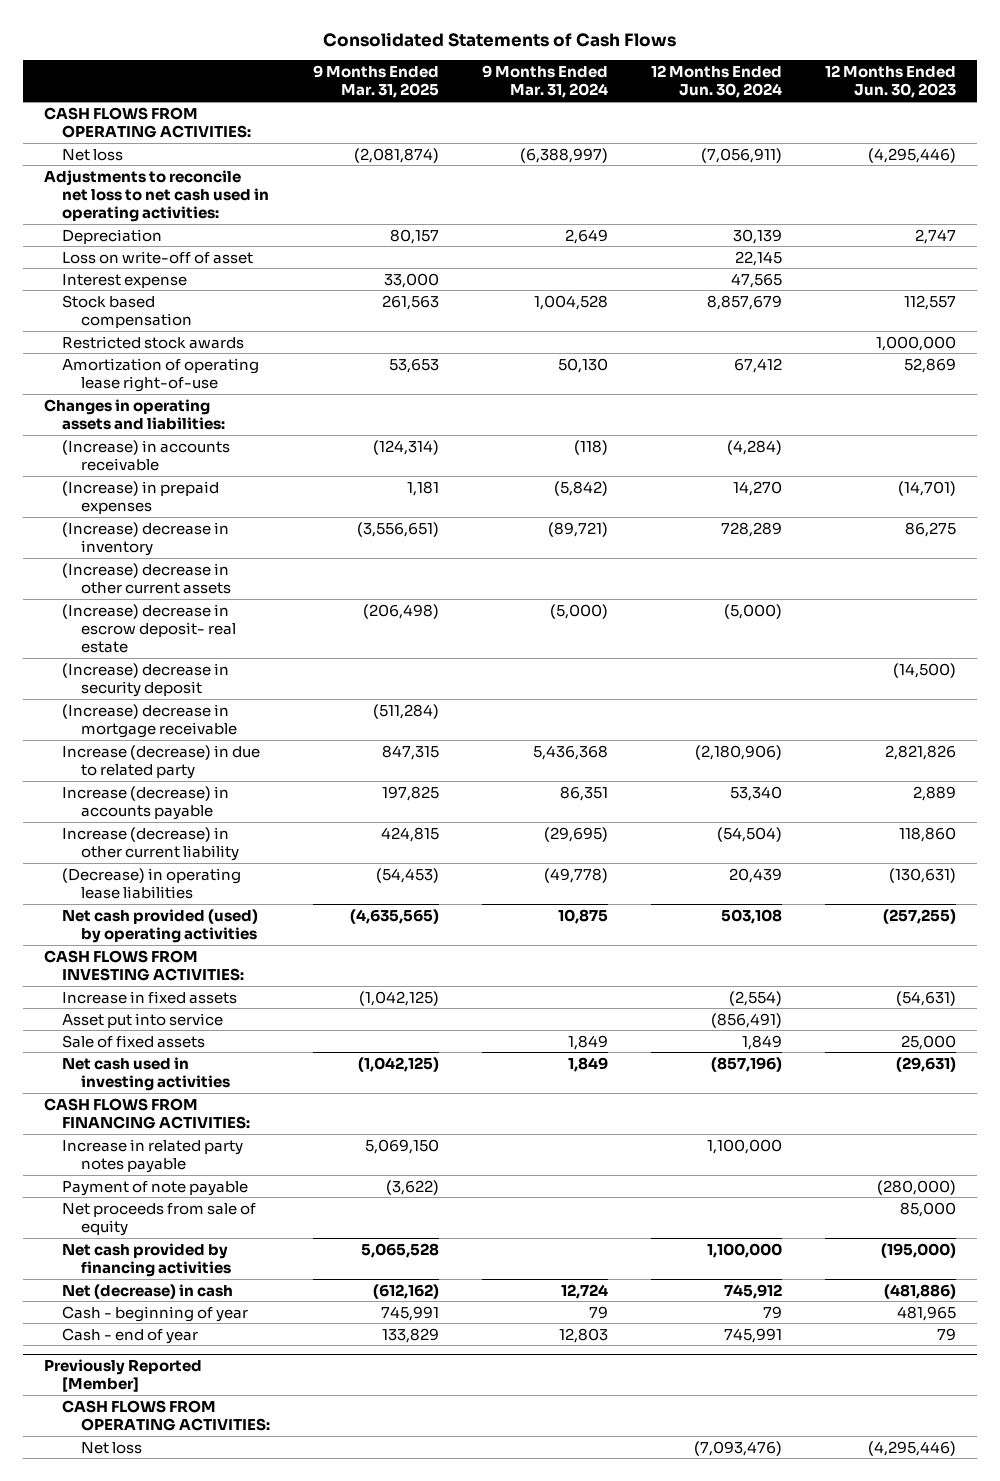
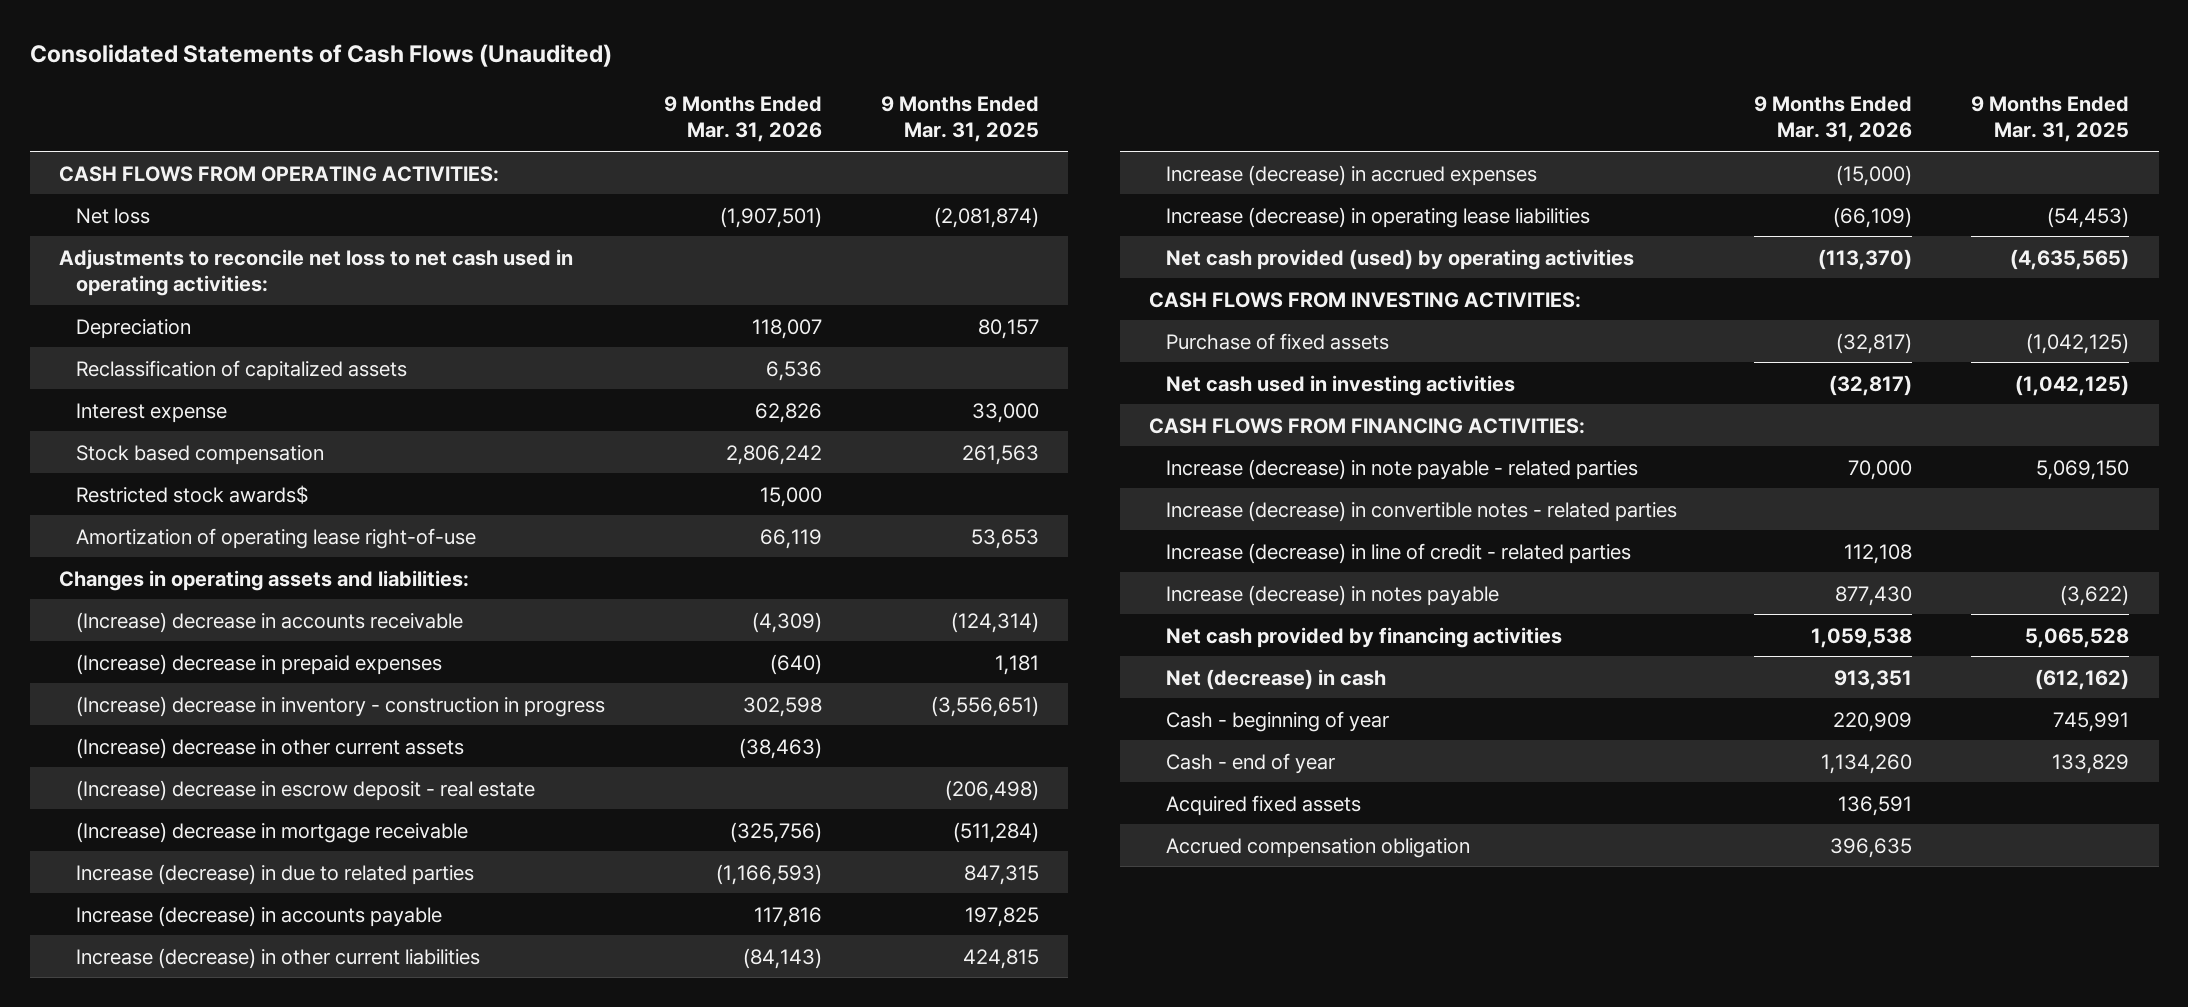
- Consolidated Statements of Cash Flows
+ Consolidated Statements of Cash Flows (Unaudited)
- | 9 Months Ended Mar. 31, 2025 | 9 Months Ended Mar. 31, 2024 | 12 Months Ended Jun. 30, 2024 | 12 Months Ended Jun. 30, 2023
+ | 9 Months Ended Mar. 31, 2026 | 9 Months Ended Mar. 31, 2025
- Loss on write-off of asset | | | 22,145 |
+ Reclassification of capitalized assets | 6,536 |
- Restricted stock awards | | | | 1,000,000
+ Restricted stock awards$ | 15,000 |
- (Increase) in accounts receivable | (124,314) | (118) | (4,284) |
- (Increase) in prepaid expenses | 1,181 | (5,842) | 14,270 | (14,701)
- (Increase) decrease in inventory | (3,556,651) | (89,721) | 728,289 | 86,275
+ (Increase) decrease in accounts receivable | (4,309) | (124,314)
+ (Increase) decrease in prepaid expenses | (640) | 1,181
+ (Increase) decrease in inventory - construction in progress | 302,598 | (3,556,651)
- (Increase) decrease in escrow deposit- real estate | (206,498) | (5,000) | (5,000) |
- (Increase) decrease in security deposit | | | | (14,500)
+ (Increase) decrease in escrow deposit - real estate | | (206,498)
- Increase (decrease) in due to related party | 847,315 | 5,436,368 | (2,180,906) | 2,821,826
+ Increase (decrease) in due to related parties | (1,166,593) | 847,315
- Increase (decrease) in other current liability | 424,815 | (29,695) | (54,504) | 118,860
- (Decrease) in operating lease liabilities | (54,453) | (49,778) | 20,439 | (130,631)
+ Increase (decrease) in other current liabilities | (84,143) | 424,815
+ Increase (decrease) in accrued expenses | (15,000) |
+ Increase (decrease) in operating lease liabilities | (66,109) | (54,453)
- Increase in fixed assets | (1,042,125) | | (2,554) | (54,631)
- Asset put into service | | | (856,491) |
- Sale of fixed assets | | 1,849 | 1,849 | 25,000
+ Purchase of fixed assets | (32,817) | (1,042,125)
- Increase in related party notes payable | 5,069,150 | | 1,100,000 |
- Payment of note payable | (3,622) | | | (280,000)
- Net proceeds from sale of equity | | | | 85,000
+ Increase (decrease) in note payable - related parties | 70,000 | 5,069,150
+ Increase (decrease) in convertible notes - related parties
+ Increase (decrease) in line of credit - related parties | 112,108 |
+ Increase (decrease) in notes payable | 877,430 | (3,622)
- Previously Reported [Member]
- CASH FLOWS FROM OPERATING ACTIVITIES:
- Net loss | | | (7,093,476) | (4,295,446)
+ Acquired fixed assets | 136,591 |
+ Accrued compensation obligation | 396,635 |

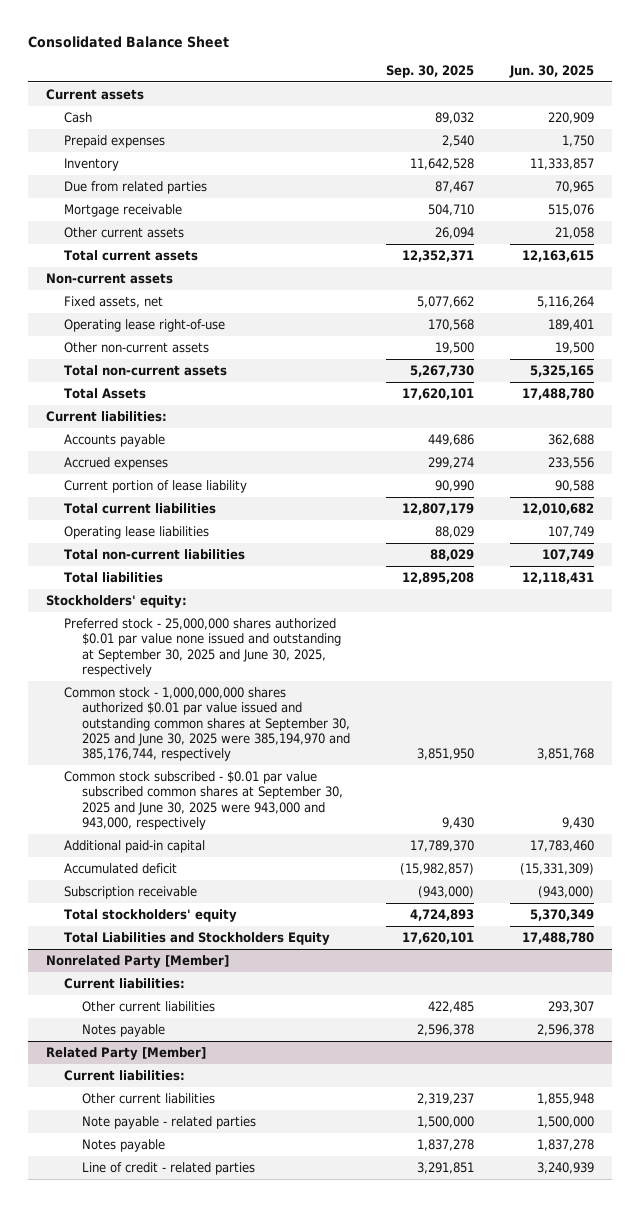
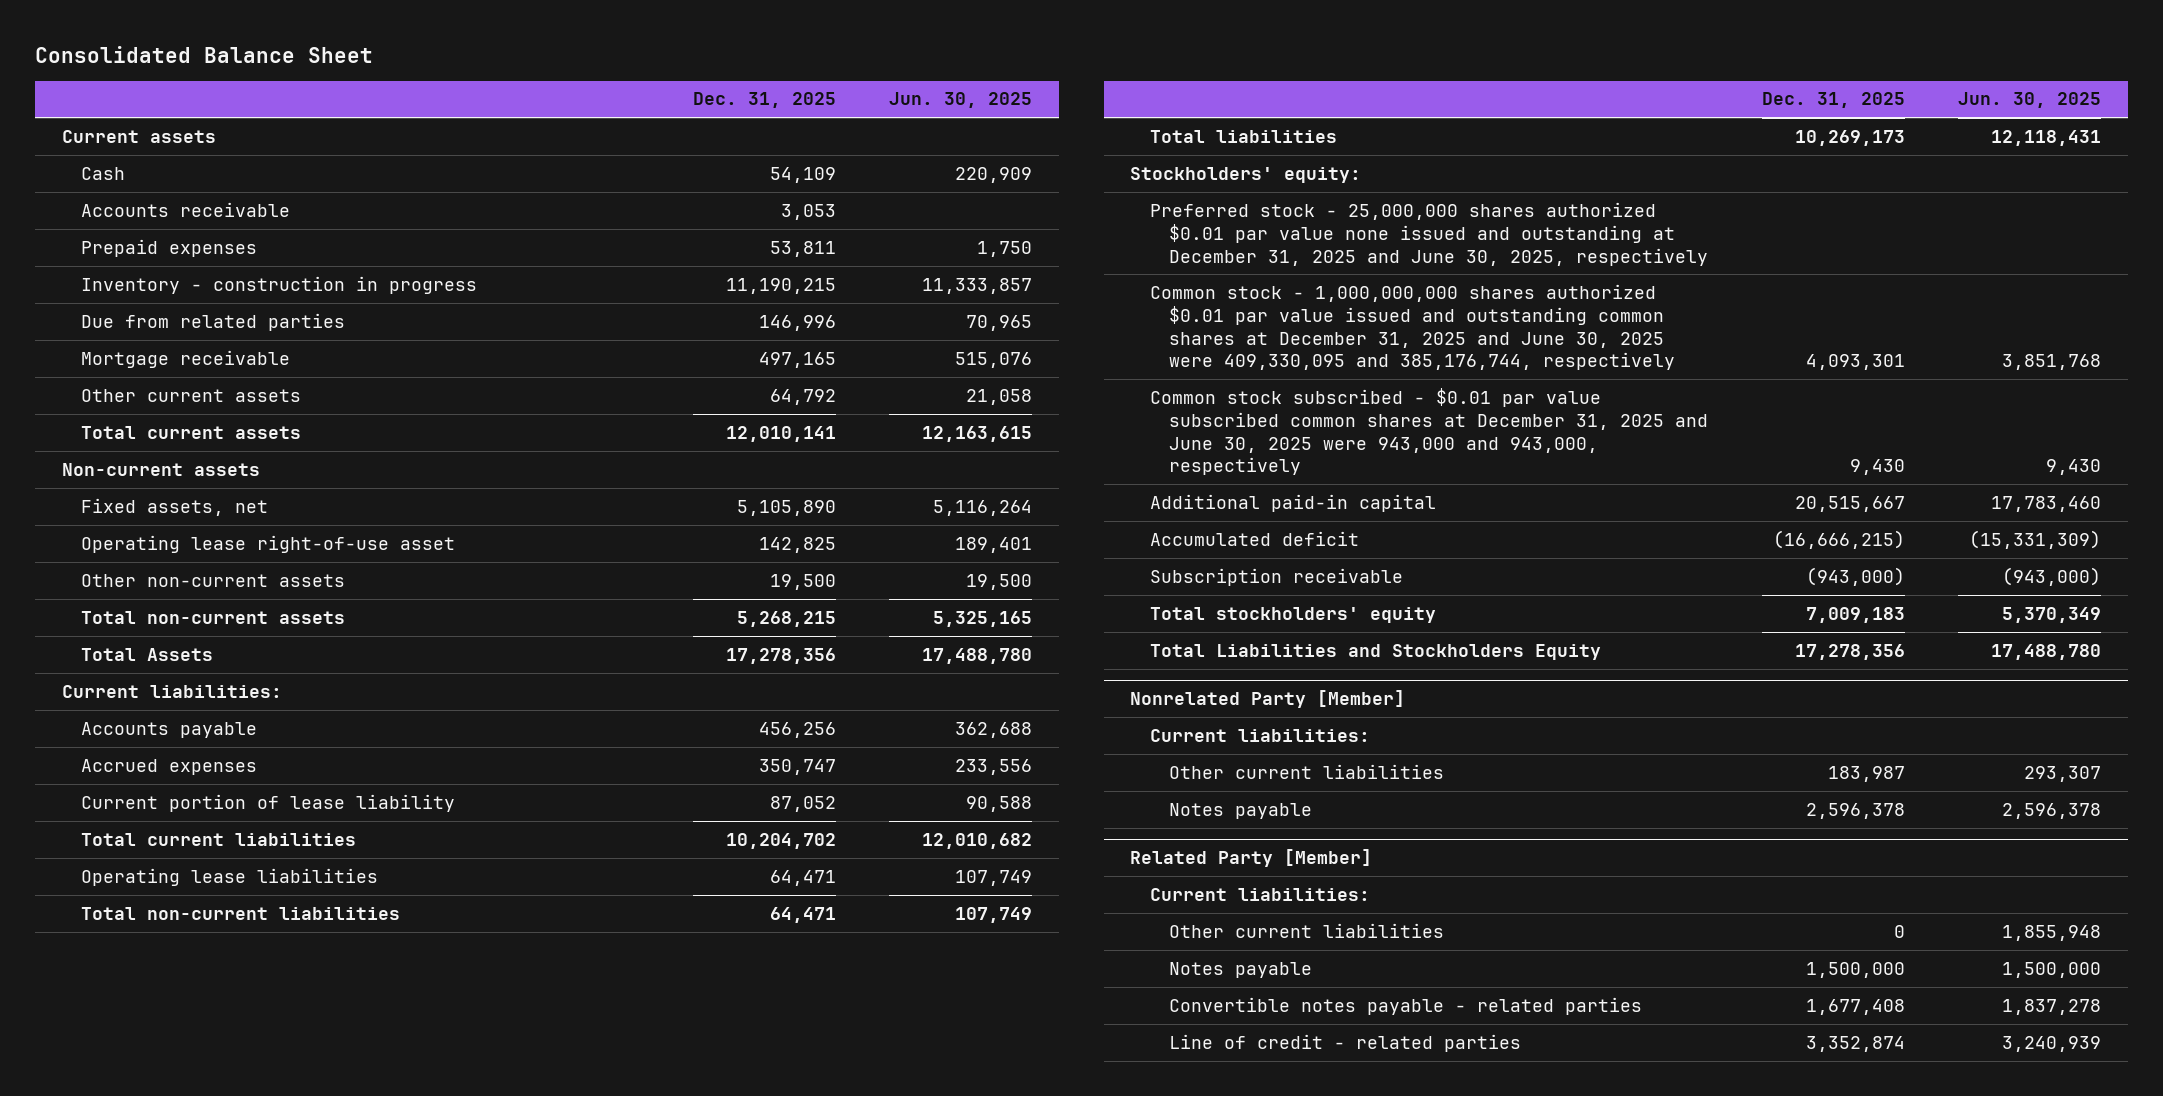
- | Sep. 30, 2025 | Jun. 30, 2025
+ | Dec. 31, 2025 | Jun. 30, 2025
+ Accounts receivable | 3,053 |
- Inventory | 11,642,528 | 11,333,857
+ Inventory - construction in progress | 11,190,215 | 11,333,857
- Operating lease right-of-use | 170,568 | 189,401
+ Operating lease right-of-use asset | 142,825 | 189,401
- Preferred stock - 25,000,000 shares authorized $0.01 par value none issued and outstanding at September 30, 2025 and June 30, 2025, respectively
- Common stock - 1,000,000,000 shares authorized $0.01 par value issued and outstanding common shares at September 30, 2025 and June 30, 2025 were 385,194,970 and 385,176,744, respectively | 3,851,950 | 3,851,768
- Common stock subscribed - $0.01 par value subscribed common shares at September 30, 2025 and June 30, 2025 were 943,000 and 943,000, respectively | 9,430 | 9,430
+ Preferred stock - 25,000,000 shares authorized $0.01 par value none issued and outstanding at December 31, 2025 and June 30, 2025, respectively
+ Common stock - 1,000,000,000 shares authorized $0.01 par value issued and outstanding common shares at December 31, 2025 and June 30, 2025 were 409,330,095 and 385,176,744, respectively | 4,093,301 | 3,851,768
+ Common stock subscribed - $0.01 par value subscribed common shares at December 31, 2025 and June 30, 2025 were 943,000 and 943,000, respectively | 9,430 | 9,430
@ Related Party [Member]
- Note payable - related parties | 1,500,000 | 1,500,000
- Notes payable | 1,837,278 | 1,837,278
+ Notes payable | 1,500,000 | 1,500,000
+ Convertible notes payable - related parties | 1,677,408 | 1,837,278

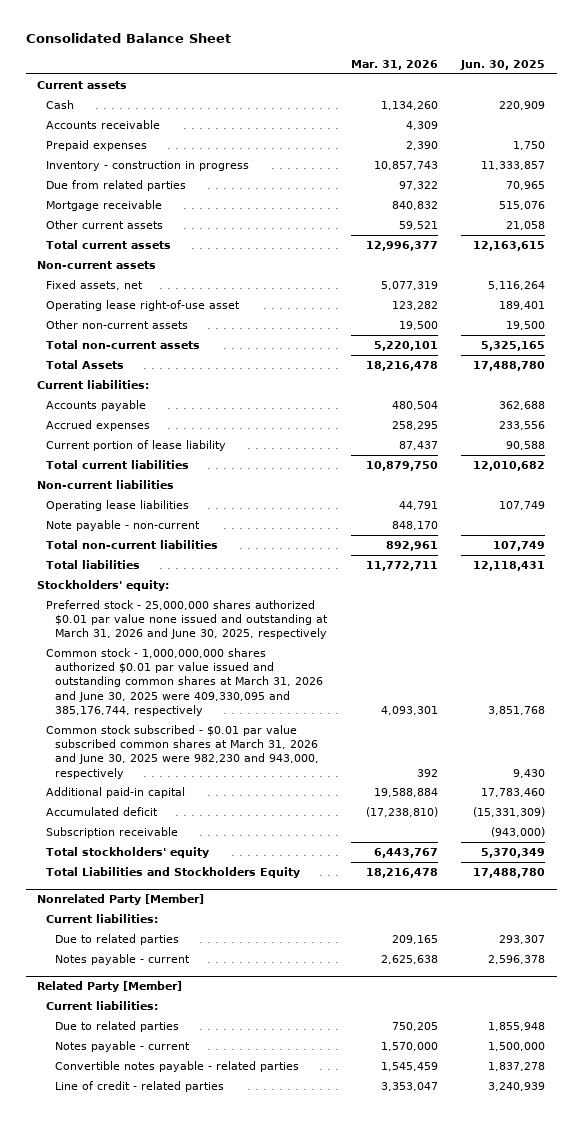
- | Dec. 31, 2025 | Jun. 30, 2025
+ | Mar. 31, 2026 | Jun. 30, 2025
+ Non-current liabilities
+ Note payable - non-current | 848,170 |
- Preferred stock - 25,000,000 shares authorized $0.01 par value none issued and outstanding at December 31, 2025 and June 30, 2025, respectively
- Common stock - 1,000,000,000 shares authorized $0.01 par value issued and outstanding common shares at December 31, 2025 and June 30, 2025 were 409,330,095 and 385,176,744, respectively | 4,093,301 | 3,851,768
- Common stock subscribed - $0.01 par value subscribed common shares at December 31, 2025 and June 30, 2025 were 943,000 and 943,000, respectively | 9,430 | 9,430
+ Preferred stock - 25,000,000 shares authorized $0.01 par value none issued and outstanding at March 31, 2026 and June 30, 2025, respectively
+ Common stock - 1,000,000,000 shares authorized $0.01 par value issued and outstanding common shares at March 31, 2026 and June 30, 2025 were 409,330,095 and 385,176,744, respectively | 4,093,301 | 3,851,768
+ Common stock subscribed - $0.01 par value subscribed common shares at March 31, 2026 and June 30, 2025 were 982,230 and 943,000, respectively | 392 | 9,430
@ Nonrelated Party [Member]
- Other current liabilities | 183,987 | 293,307
- Notes payable | 2,596,378 | 2,596,378
+ Due to related parties | 209,165 | 293,307
+ Notes payable - current | 2,625,638 | 2,596,378
@ Related Party [Member]
- Other current liabilities | 0 | 1,855,948
- Notes payable | 1,500,000 | 1,500,000
+ Due to related parties | 750,205 | 1,855,948
+ Notes payable - current | 1,570,000 | 1,500,000

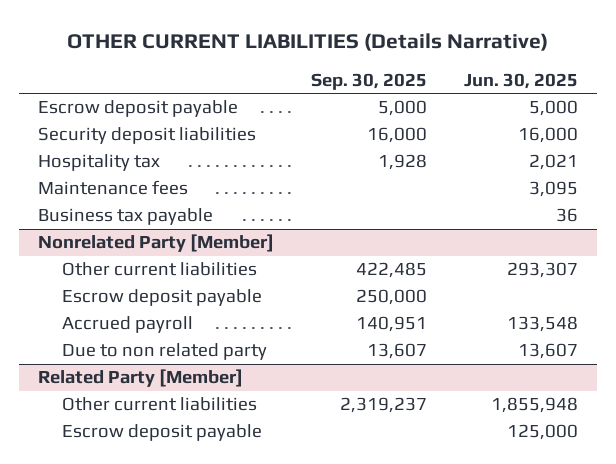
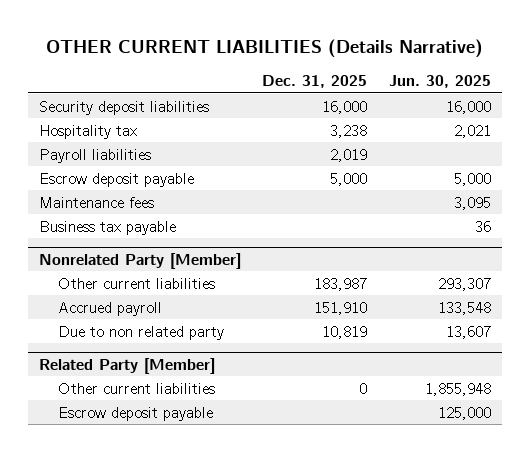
- | Sep. 30, 2025 | Jun. 30, 2025
+ | Dec. 31, 2025 | Jun. 30, 2025
+ Payroll liabilities | 2,019 |
moved down: Escrow deposit payable | 5,000 | 5,000
@ Nonrelated Party [Member]
- Escrow deposit payable | 250,000 |

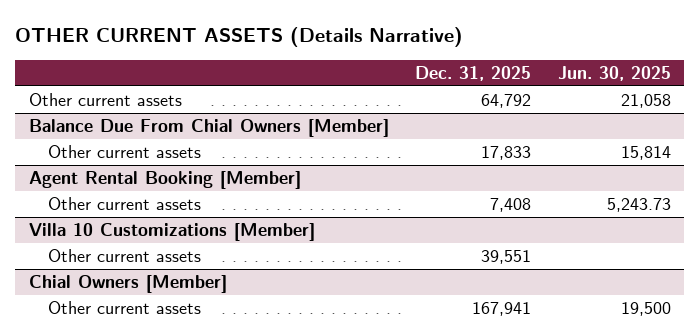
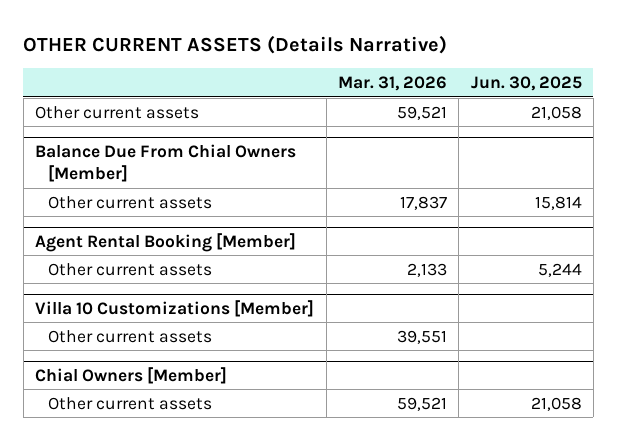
- | Dec. 31, 2025 | Jun. 30, 2025
+ | Mar. 31, 2026 | Jun. 30, 2025
@ Agent Rental Booking [Member]
- Other current assets | 7,408 | 5,243.73
+ Other current assets | 2,133 | 5,244
@ Chial Owners [Member]
- Other current assets | 167,941 | 19,500
+ Other current assets | 59,521 | 21,058

